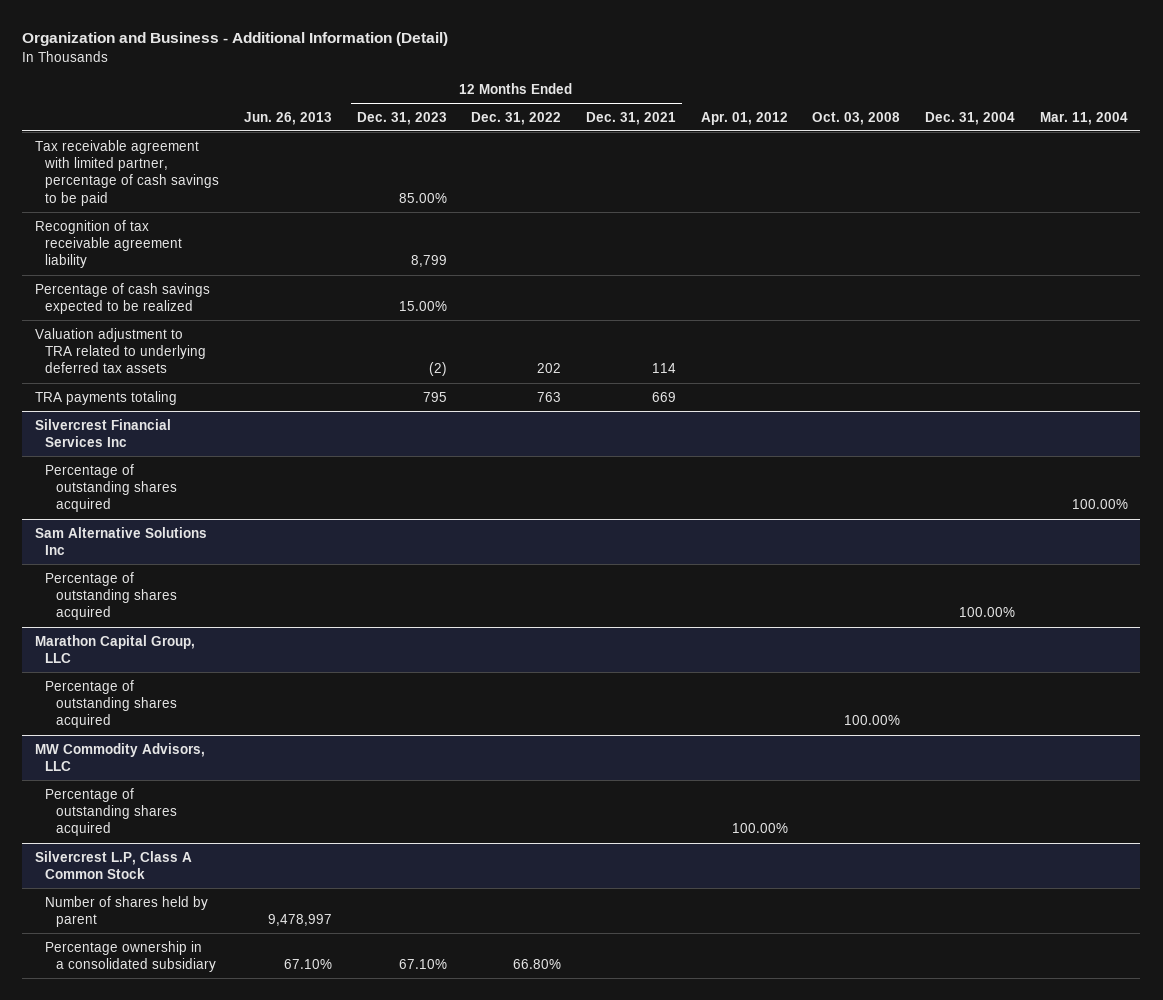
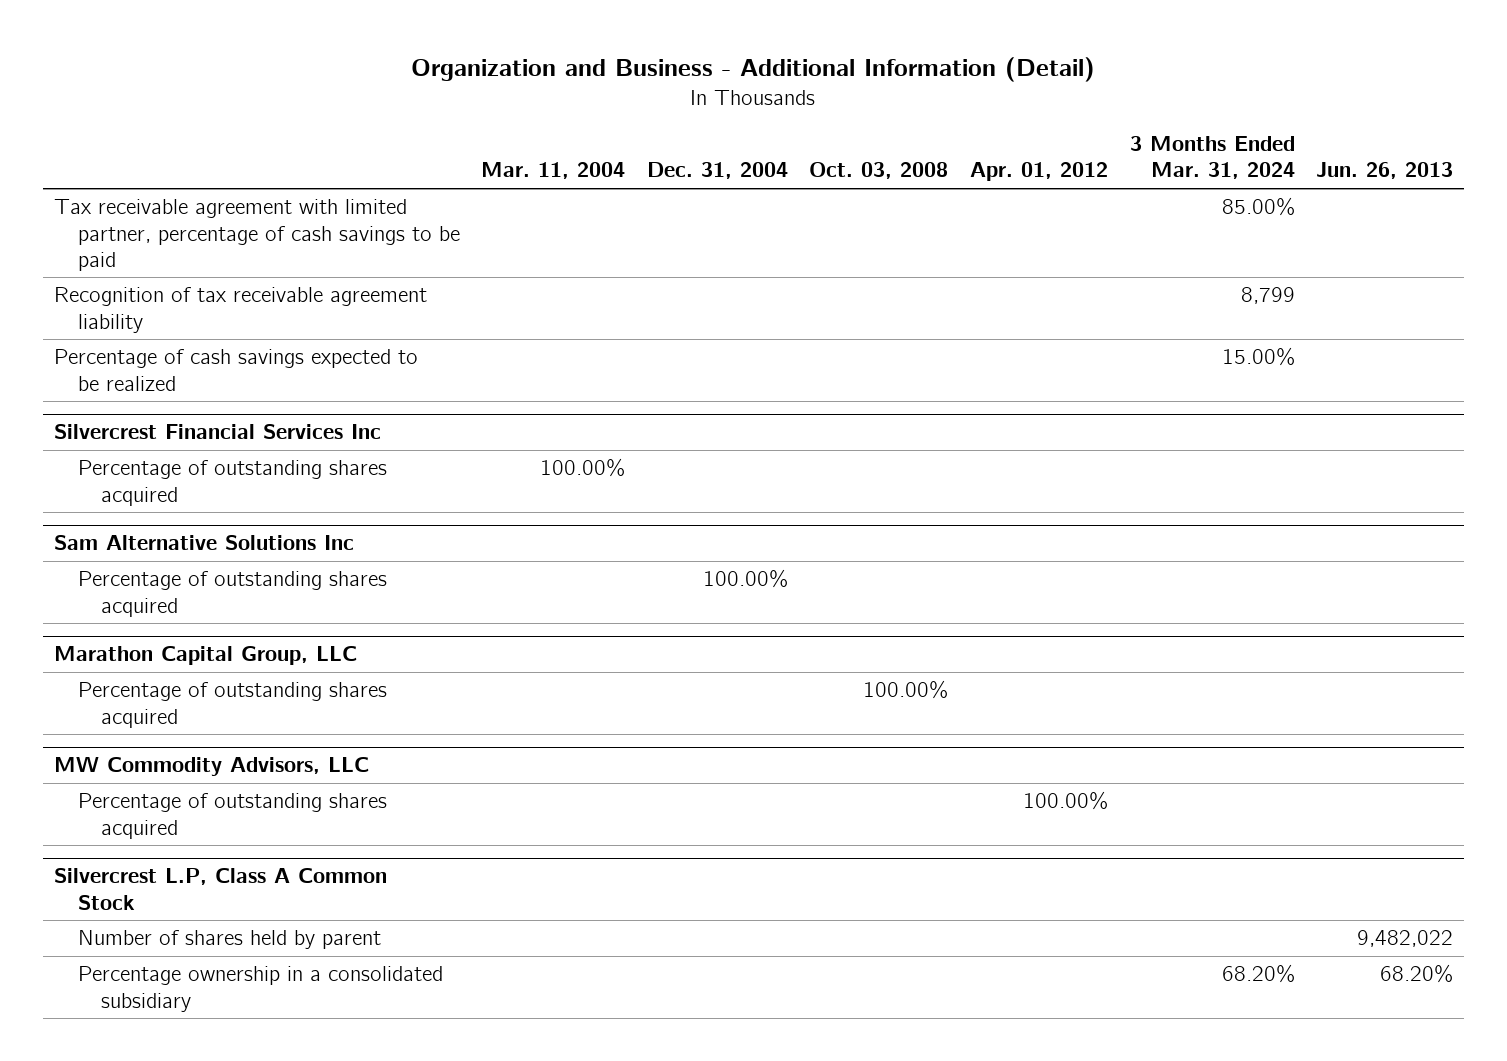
- | Jun. 26, 2013 | 12 Months Ended Dec. 31, 2023 | 12 Months Ended Dec. 31, 2022 | 12 Months Ended Dec. 31, 2021 | Apr. 01, 2012 | Oct. 03, 2008 | Dec. 31, 2004 | Mar. 11, 2004
+ | Mar. 11, 2004 | Dec. 31, 2004 | Oct. 03, 2008 | Apr. 01, 2012 | 3 Months Ended Mar. 31, 2024 | Jun. 26, 2013
- Valuation adjustment to TRA related to underlying deferred tax assets | | (2) | 202 | 114 | | | |
- TRA payments totaling | | 795 | 763 | 669 | | | |
@ Silvercrest L.P, Class A Common Stock
- Number of shares held by parent | 9,478,997 | | | | | | |
- Percentage ownership in a consolidated subsidiary | 67.10% | 67.10% | 66.80% | | | | |
+ Number of shares held by parent | | | | | | 9,482,022
+ Percentage ownership in a consolidated subsidiary | | | | | 68.20% | 68.20%

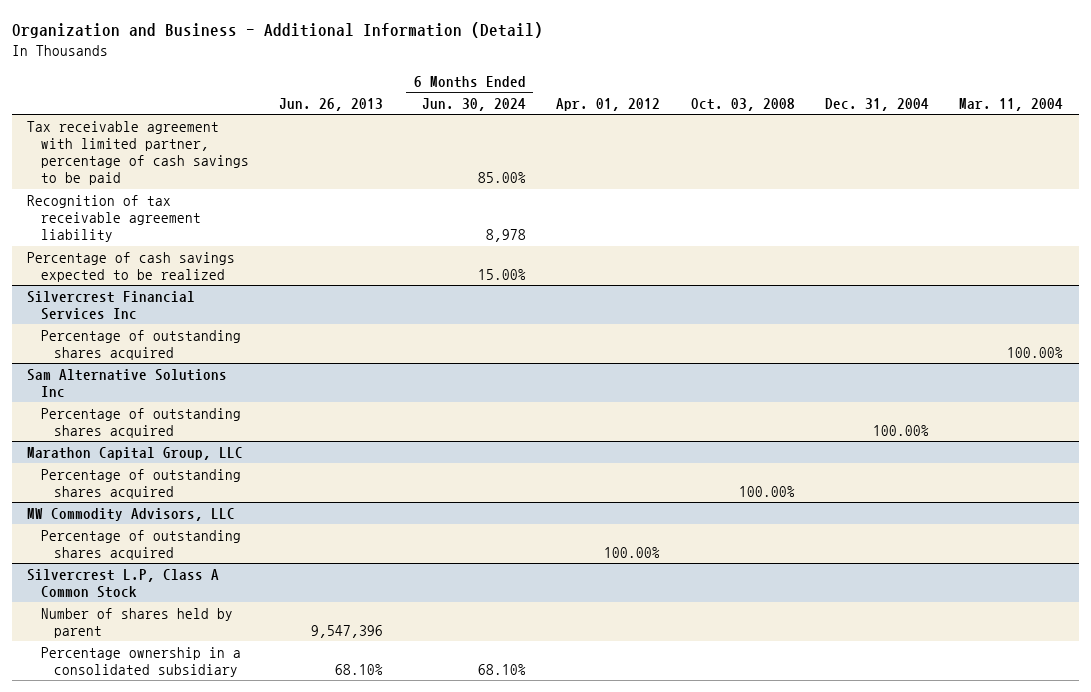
- | Mar. 11, 2004 | Dec. 31, 2004 | Oct. 03, 2008 | Apr. 01, 2012 | 3 Months Ended Mar. 31, 2024 | Jun. 26, 2013
+ | Jun. 26, 2013 | 6 Months Ended Jun. 30, 2024 | Apr. 01, 2012 | Oct. 03, 2008 | Dec. 31, 2004 | Mar. 11, 2004
@ Silvercrest L.P, Class A Common Stock
- Number of shares held by parent | | | | | | 9,482,022
- Percentage ownership in a consolidated subsidiary | | | | | 68.20% | 68.20%
+ Number of shares held by parent | 9,547,396 | | | | |
+ Percentage ownership in a consolidated subsidiary | 68.10% | 68.10% | | | |

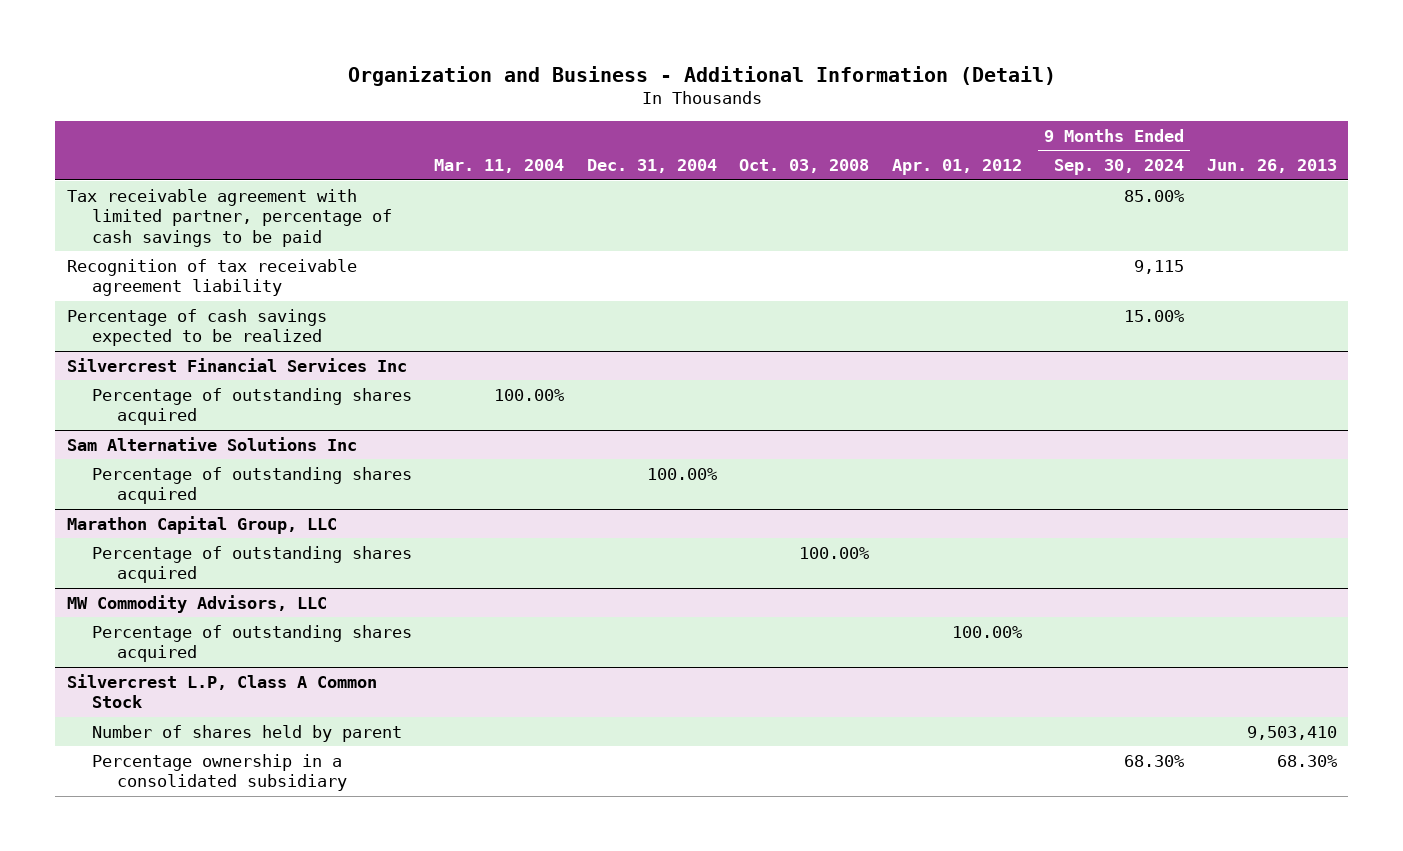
- | Jun. 26, 2013 | 6 Months Ended Jun. 30, 2024 | Apr. 01, 2012 | Oct. 03, 2008 | Dec. 31, 2004 | Mar. 11, 2004
+ | Mar. 11, 2004 | Dec. 31, 2004 | Oct. 03, 2008 | Apr. 01, 2012 | 9 Months Ended Sep. 30, 2024 | Jun. 26, 2013
@ Silvercrest L.P, Class A Common Stock
- Number of shares held by parent | 9,547,396 | | | | |
- Percentage ownership in a consolidated subsidiary | 68.10% | 68.10% | | | |
+ Number of shares held by parent | | | | | | 9,503,410
+ Percentage ownership in a consolidated subsidiary | | | | | 68.30% | 68.30%

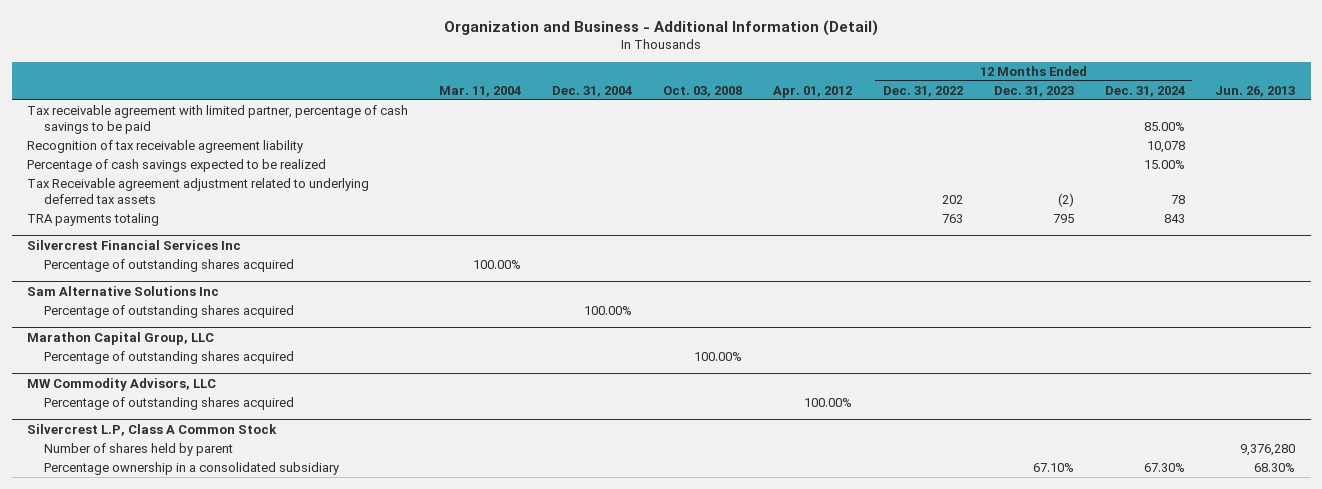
- | Mar. 11, 2004 | Dec. 31, 2004 | Oct. 03, 2008 | Apr. 01, 2012 | 9 Months Ended Sep. 30, 2024 | Jun. 26, 2013
+ | Mar. 11, 2004 | Dec. 31, 2004 | Oct. 03, 2008 | Apr. 01, 2012 | 12 Months Ended Dec. 31, 2022 | 12 Months Ended Dec. 31, 2023 | 12 Months Ended Dec. 31, 2024 | Jun. 26, 2013
+ Tax Receivable agreement adjustment related to underlying deferred tax assets | | | | | 202 | (2) | 78 |
+ TRA payments totaling | | | | | 763 | 795 | 843 |
@ Silvercrest L.P, Class A Common Stock
- Number of shares held by parent | | | | | | 9,503,410
+ Number of shares held by parent | | | | | | | | 9,376,280

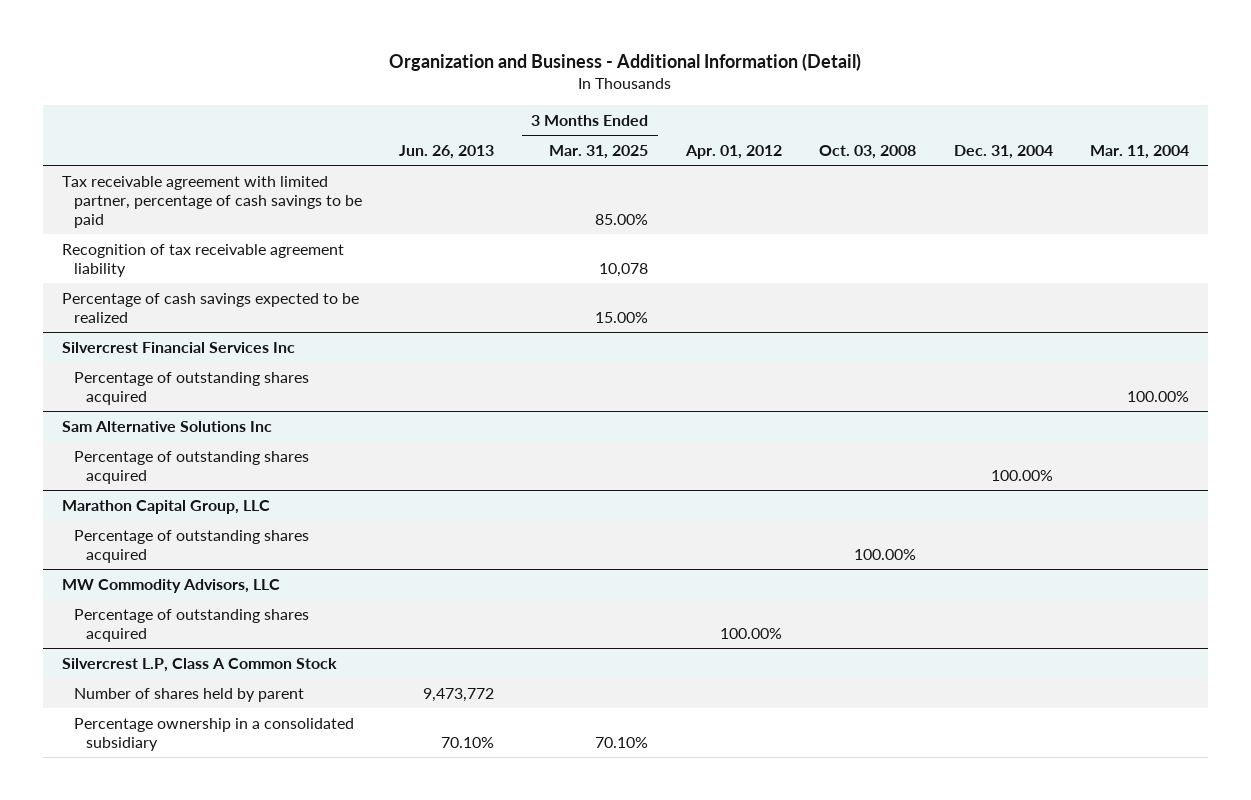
- | Mar. 11, 2004 | Dec. 31, 2004 | Oct. 03, 2008 | Apr. 01, 2012 | 12 Months Ended Dec. 31, 2022 | 12 Months Ended Dec. 31, 2023 | 12 Months Ended Dec. 31, 2024 | Jun. 26, 2013
+ | Jun. 26, 2013 | 3 Months Ended Mar. 31, 2025 | Apr. 01, 2012 | Oct. 03, 2008 | Dec. 31, 2004 | Mar. 11, 2004
- Tax Receivable agreement adjustment related to underlying deferred tax assets | | | | | 202 | (2) | 78 |
- TRA payments totaling | | | | | 763 | 795 | 843 |
@ Silvercrest L.P, Class A Common Stock
- Number of shares held by parent | | | | | | | | 9,376,280
- Percentage ownership in a consolidated subsidiary | | | | | | 67.10% | 67.30% | 68.30%
+ Number of shares held by parent | 9,473,772 | | | | |
+ Percentage ownership in a consolidated subsidiary | 70.10% | 70.10% | | | |

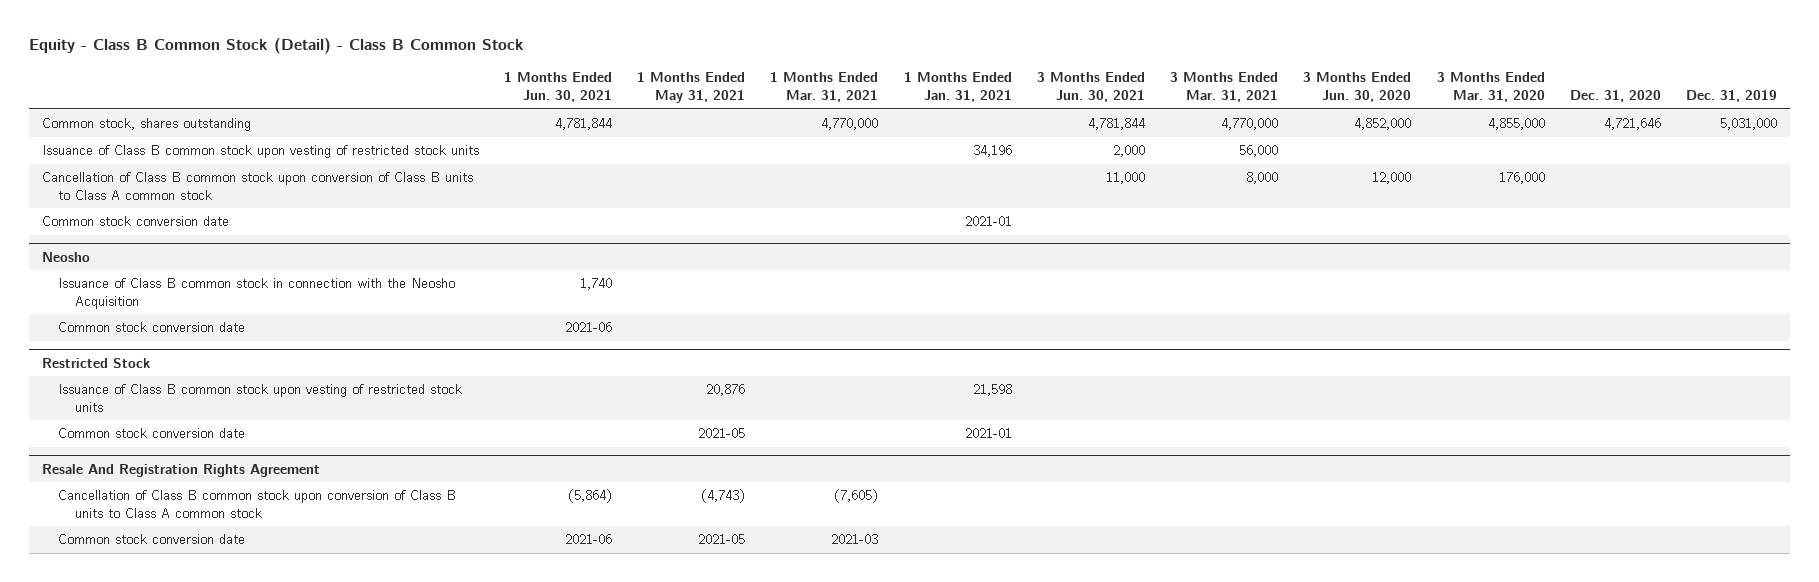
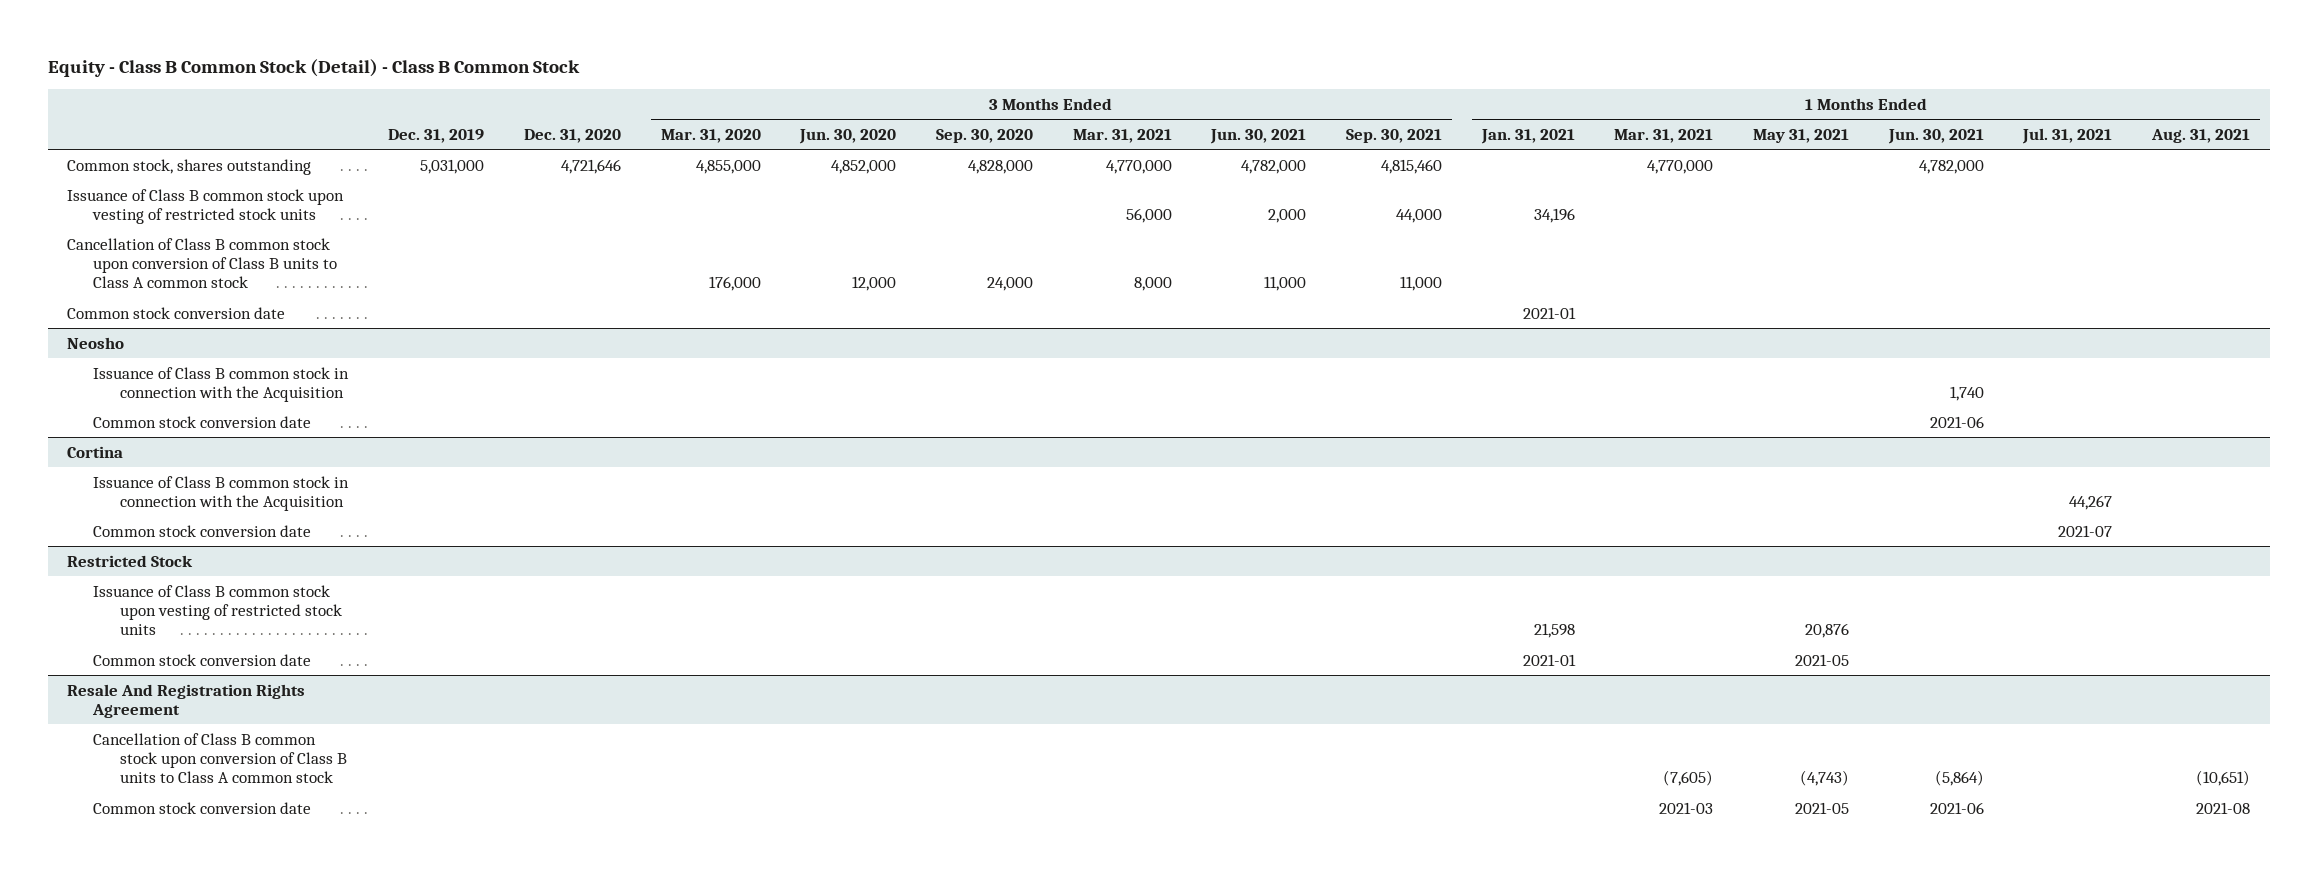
- | 1 Months Ended Jun. 30, 2021 | 1 Months Ended May 31, 2021 | 1 Months Ended Mar. 31, 2021 | 1 Months Ended Jan. 31, 2021 | 3 Months Ended Jun. 30, 2021 | 3 Months Ended Mar. 31, 2021 | 3 Months Ended Jun. 30, 2020 | 3 Months Ended Mar. 31, 2020 | Dec. 31, 2020 | Dec. 31, 2019
+ | Dec. 31, 2019 | Dec. 31, 2020 | 3 Months Ended Mar. 31, 2020 | 3 Months Ended Jun. 30, 2020 | 3 Months Ended Sep. 30, 2020 | 3 Months Ended Mar. 31, 2021 | 3 Months Ended Jun. 30, 2021 | 3 Months Ended Sep. 30, 2021 | 1 Months Ended Jan. 31, 2021 | 1 Months Ended Mar. 31, 2021 | 1 Months Ended May 31, 2021 | 1 Months Ended Jun. 30, 2021 | 1 Months Ended Jul. 31, 2021 | 1 Months Ended Aug. 31, 2021
- Common stock, shares outstanding | 4,781,844 | | 4,770,000 | | 4,781,844 | 4,770,000 | 4,852,000 | 4,855,000 | 4,721,646 | 5,031,000
+ Common stock, shares outstanding | 5,031,000 | 4,721,646 | 4,855,000 | 4,852,000 | 4,828,000 | 4,770,000 | 4,782,000 | 4,815,460 | | 4,770,000 | | 4,782,000 | |
@ Neosho
- Issuance of Class B common stock in connection with the Neosho Acquisition | 1,740 | | | | | | | | |
+ Issuance of Class B common stock in connection with the Acquisition | | | | | | | | | | | | 1,740 | |
+ Cortina
+ Issuance of Class B common stock in connection with the Acquisition | | | | | | | | | | | | | 44,267 |
+ Common stock conversion date | | | | | | | | | | | | | 2021-07 |

